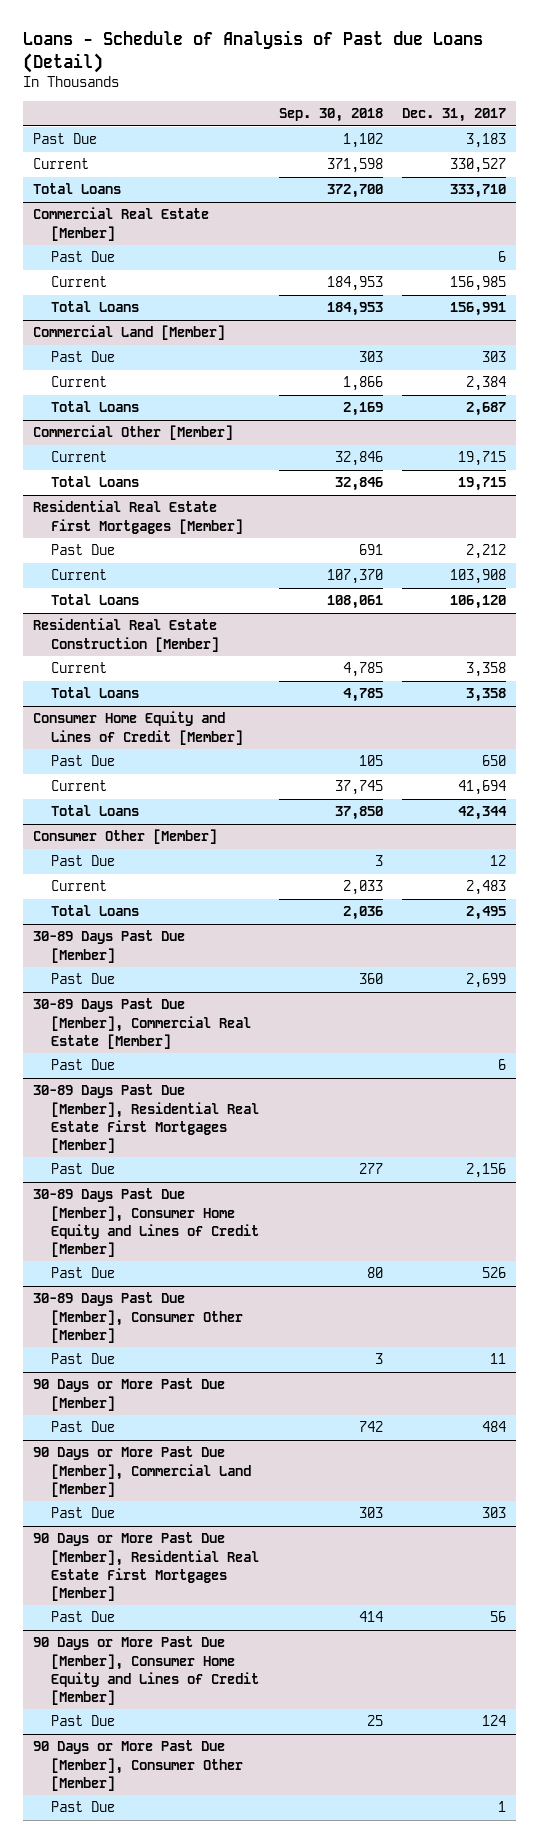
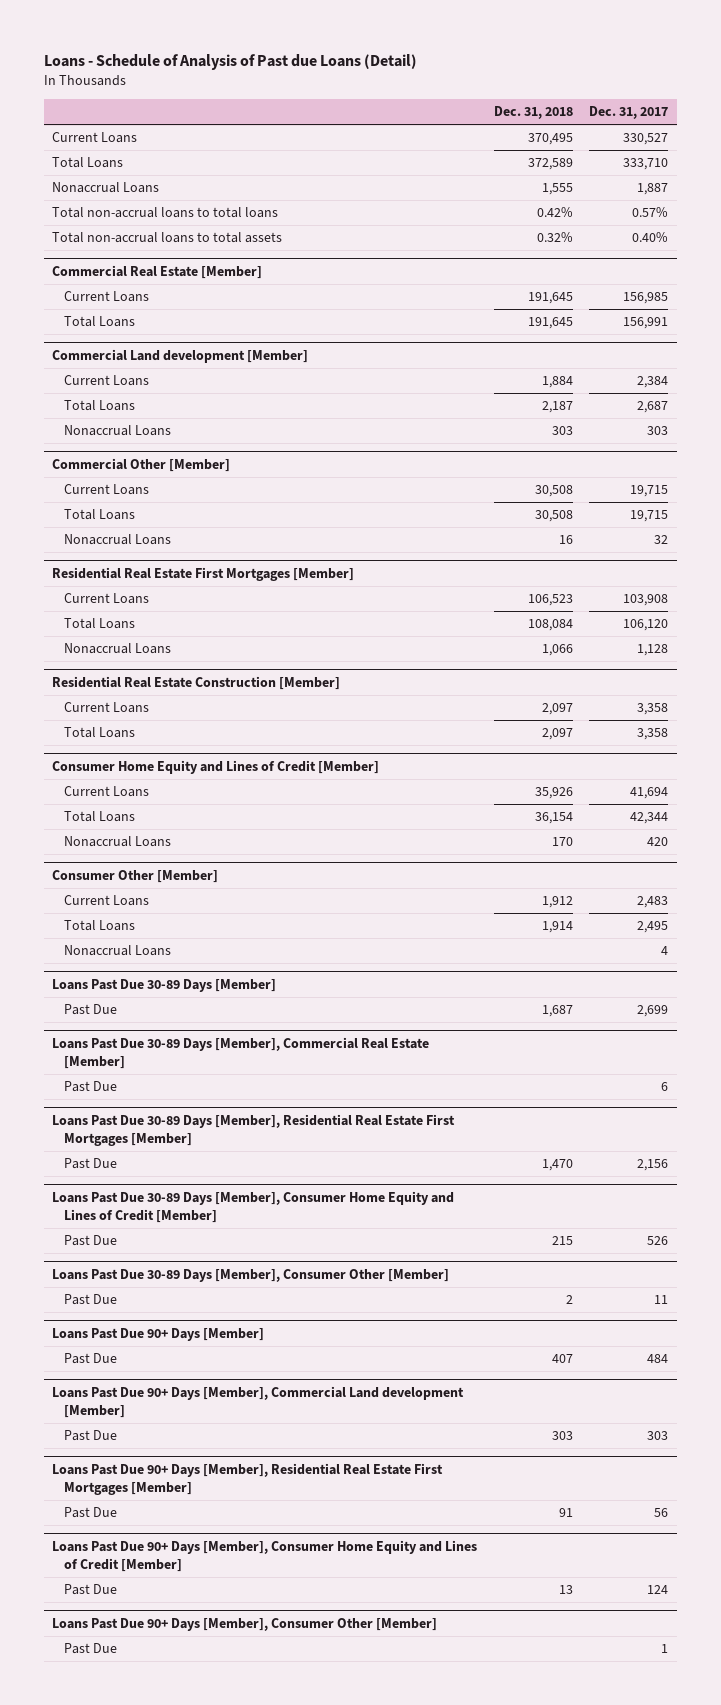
- | Sep. 30, 2018 | Dec. 31, 2017
+ | Dec. 31, 2018 | Dec. 31, 2017
- Past Due | 1,102 | 3,183
- Current | 371,598 | 330,527
+ Current Loans | 370,495 | 330,527
+ Nonaccrual Loans | 1,555 | 1,887
+ Total non-accrual loans to total loans | 0.42% | 0.57%
+ Total non-accrual loans to total assets | 0.32% | 0.40%
@ Commercial Real Estate [Member]
- Past Due | | 6
- Current | 184,953 | 156,985
+ Current Loans | 191,645 | 156,985
- Commercial Land [Member]
- Past Due | 303 | 303
- Current | 1,866 | 2,384
+ Commercial Land development [Member]
+ Current Loans | 1,884 | 2,384
+ Nonaccrual Loans | 303 | 303
@ Commercial Other [Member]
- Current | 32,846 | 19,715
+ Current Loans | 30,508 | 19,715
+ Nonaccrual Loans | 16 | 32
@ Residential Real Estate First Mortgages [Member]
- Past Due | 691 | 2,212
- Current | 107,370 | 103,908
+ Current Loans | 106,523 | 103,908
+ Nonaccrual Loans | 1,066 | 1,128
@ Residential Real Estate Construction [Member]
- Current | 4,785 | 3,358
+ Current Loans | 2,097 | 3,358
@ Consumer Home Equity and Lines of Credit [Member]
- Past Due | 105 | 650
- Current | 37,745 | 41,694
+ Current Loans | 35,926 | 41,694
+ Nonaccrual Loans | 170 | 420
@ Consumer Other [Member]
- Past Due | 3 | 12
- Current | 2,033 | 2,483
+ Current Loans | 1,912 | 2,483
- 30-89 Days Past Due [Member]
@ Consumer Other [Member]
+ Nonaccrual Loans | | 4
+ Loans Past Due 30-89 Days [Member]
- 30-89 Days Past Due [Member], Commercial Real Estate [Member]
+ Loans Past Due 30-89 Days [Member], Commercial Real Estate [Member]
- 30-89 Days Past Due [Member], Residential Real Estate First Mortgages [Member]
+ Loans Past Due 30-89 Days [Member], Residential Real Estate First Mortgages [Member]
- 30-89 Days Past Due [Member], Consumer Home Equity and Lines of Credit [Member]
+ Loans Past Due 30-89 Days [Member], Consumer Home Equity and Lines of Credit [Member]
- 30-89 Days Past Due [Member], Consumer Other [Member]
+ Loans Past Due 30-89 Days [Member], Consumer Other [Member]
- 90 Days or More Past Due [Member]
+ Loans Past Due 90+ Days [Member]
- 90 Days or More Past Due [Member], Commercial Land [Member]
+ Loans Past Due 90+ Days [Member], Commercial Land development [Member]
- 90 Days or More Past Due [Member], Residential Real Estate First Mortgages [Member]
+ Loans Past Due 90+ Days [Member], Residential Real Estate First Mortgages [Member]
- 90 Days or More Past Due [Member], Consumer Home Equity and Lines of Credit [Member]
+ Loans Past Due 90+ Days [Member], Consumer Home Equity and Lines of Credit [Member]
- 90 Days or More Past Due [Member], Consumer Other [Member]
+ Loans Past Due 90+ Days [Member], Consumer Other [Member]

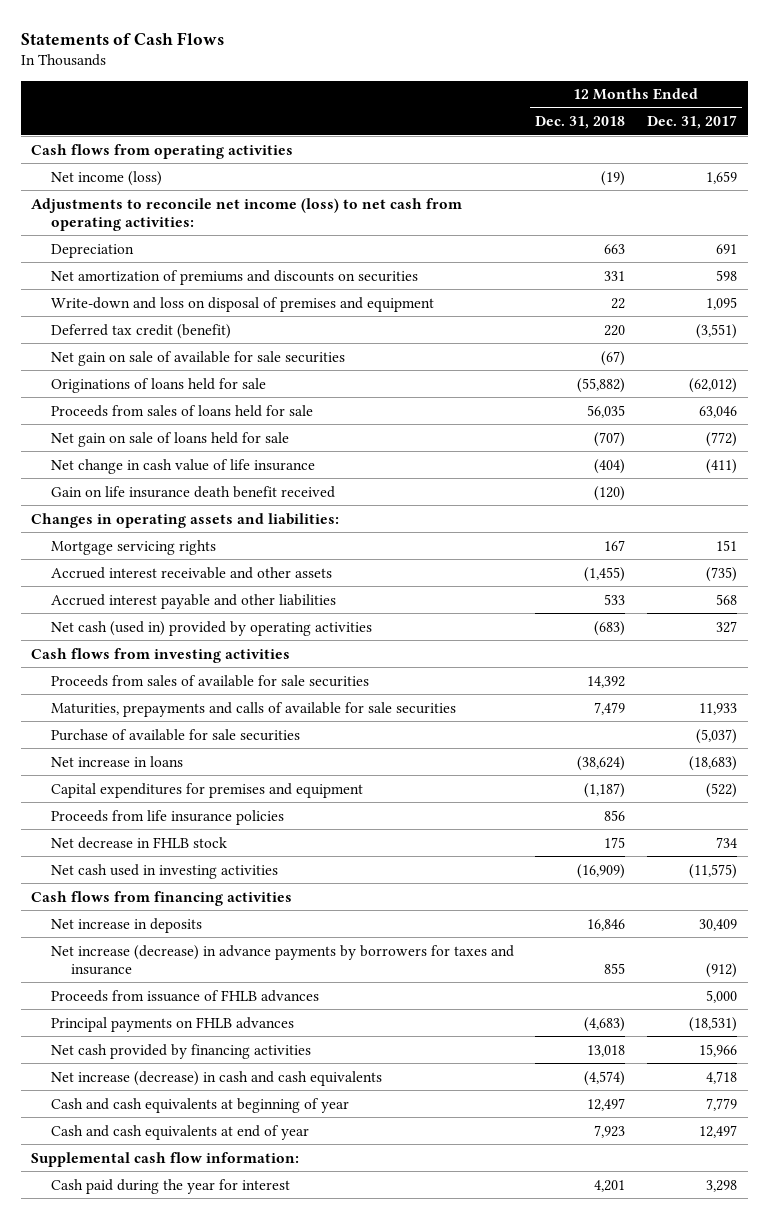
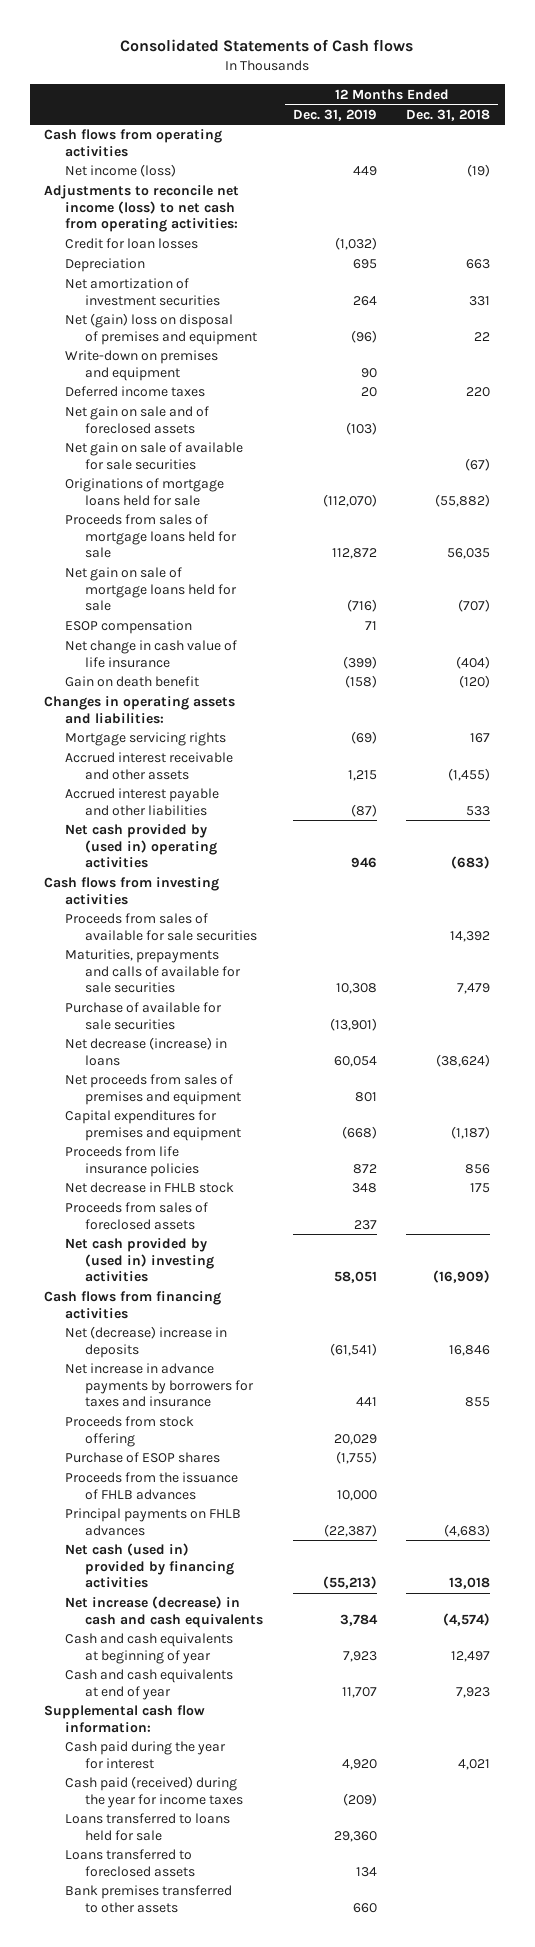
- Statements of Cash Flows
+ Consolidated Statements of Cash flows
- | 12 Months Ended Dec. 31, 2018 | 12 Months Ended Dec. 31, 2017
+ | 12 Months Ended Dec. 31, 2019 | 12 Months Ended Dec. 31, 2018
+ Credit for loan losses | (1,032) |
- Net amortization of premiums and discounts on securities | 331 | 598
- Write-down and loss on disposal of premises and equipment | 22 | 1,095
- Deferred tax credit (benefit) | 220 | (3,551)
+ Net amortization of investment securities | 264 | 331
+ Net (gain) loss on disposal of premises and equipment | (96) | 22
+ Write-down on premises and equipment | 90 |
+ Deferred income taxes | 20 | 220
+ Net gain on sale and of foreclosed assets | (103) |
- Originations of loans held for sale | (55,882) | (62,012)
- Proceeds from sales of loans held for sale | 56,035 | 63,046
- Net gain on sale of loans held for sale | (707) | (772)
+ Originations of mortgage loans held for sale | (112,070) | (55,882)
+ Proceeds from sales of mortgage loans held for sale | 112,872 | 56,035
+ Net gain on sale of mortgage loans held for sale | (716) | (707)
+ ESOP compensation | 71 |
- Gain on life insurance death benefit received | (120) |
+ Gain on death benefit | (158) | (120)
- Net cash (used in) provided by operating activities | (683) | 327
+ Net cash provided by (used in) operating activities | 946 | (683)
- Net increase in loans | (38,624) | (18,683)
+ Net decrease (increase) in loans | 60,054 | (38,624)
+ Net proceeds from sales of premises and equipment | 801 |
- Net cash used in investing activities | (16,909) | (11,575)
+ Proceeds from sales of foreclosed assets | 237 |
+ Net cash provided by (used in) investing activities | 58,051 | (16,909)
- Net increase in deposits | 16,846 | 30,409
- Net increase (decrease) in advance payments by borrowers for taxes and insurance | 855 | (912)
- Proceeds from issuance of FHLB advances | | 5,000
+ Net (decrease) increase in deposits | (61,541) | 16,846
+ Net increase in advance payments by borrowers for taxes and insurance | 441 | 855
+ Proceeds from stock offering | 20,029 |
+ Purchase of ESOP shares | (1,755) |
+ Proceeds from the issuance of FHLB advances | 10,000 |
- Net cash provided by financing activities | 13,018 | 15,966
+ Net cash (used in) provided by financing activities | (55,213) | 13,018
- Cash paid during the year for interest | 4,201 | 3,298
+ Cash paid during the year for interest | 4,920 | 4,021
+ Cash paid (received) during the year for income taxes | (209) |
+ Loans transferred to loans held for sale | 29,360 |
+ Loans transferred to foreclosed assets | 134 |
+ Bank premises transferred to other assets | 660 |

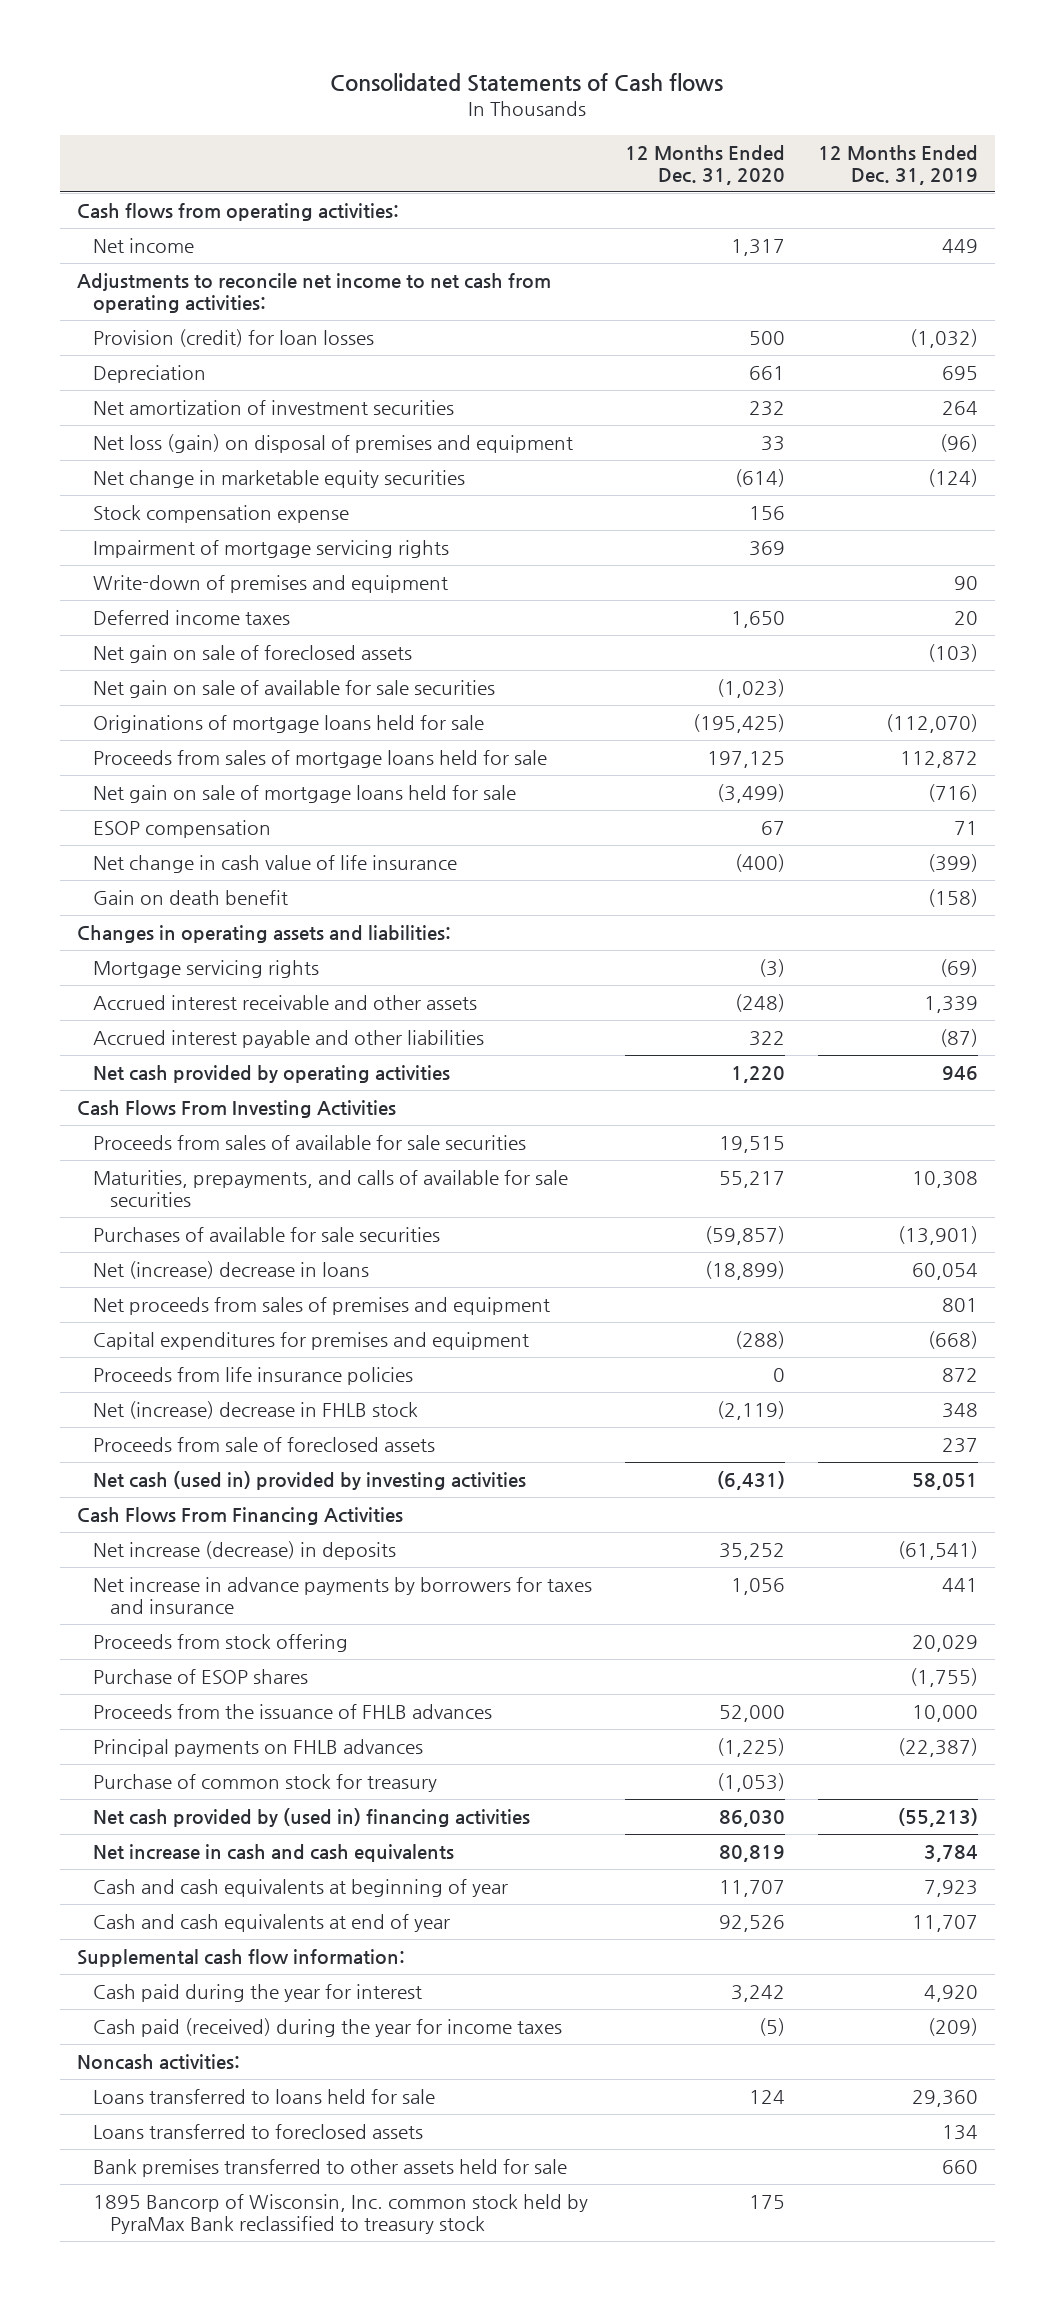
- | 12 Months Ended Dec. 31, 2019 | 12 Months Ended Dec. 31, 2018
+ | 12 Months Ended Dec. 31, 2020 | 12 Months Ended Dec. 31, 2019
- Cash flows from operating activities
- Net income (loss) | 449 | (19)
- Adjustments to reconcile net income (loss) to net cash from operating activities:
- Credit for loan losses | (1,032) |
+ Cash flows from operating activities:
+ Net income | 1,317 | 449
+ Adjustments to reconcile net income to net cash from operating activities:
+ Provision (credit) for loan losses | 500 | (1,032)
- Net (gain) loss on disposal of premises and equipment | (96) | 22
- Write-down on premises and equipment | 90 |
+ Net loss (gain) on disposal of premises and equipment | 33 | (96)
+ Net change in marketable equity securities | (614) | (124)
+ Stock compensation expense | 156 |
+ Impairment of mortgage servicing rights | 369 |
+ Write-down of premises and equipment | | 90
- Net gain on sale and of foreclosed assets | (103) |
+ Net gain on sale of foreclosed assets | | (103)
- Accrued interest receivable and other assets | 1,215 | (1,455)
+ Accrued interest receivable and other assets | (248) | 1,339
- Net cash provided by (used in) operating activities | 946 | (683)
- Cash flows from investing activities
+ Net cash provided by operating activities | 1,220 | 946
+ Cash Flows From Investing Activities
- Maturities, prepayments and calls of available for sale securities | 10,308 | 7,479
- Purchase of available for sale securities | (13,901) |
- Net decrease (increase) in loans | 60,054 | (38,624)
+ Maturities, prepayments, and calls of available for sale securities | 55,217 | 10,308
+ Purchases of available for sale securities | (59,857) | (13,901)
+ Net (increase) decrease in loans | (18,899) | 60,054
- Net decrease in FHLB stock | 348 | 175
- Proceeds from sales of foreclosed assets | 237 |
- Net cash provided by (used in) investing activities | 58,051 | (16,909)
- Cash flows from financing activities
- Net (decrease) increase in deposits | (61,541) | 16,846
+ Net (increase) decrease in FHLB stock | (2,119) | 348
+ Proceeds from sale of foreclosed assets | | 237
+ Net cash (used in) provided by investing activities | (6,431) | 58,051
+ Cash Flows From Financing Activities
+ Net increase (decrease) in deposits | 35,252 | (61,541)
- Net cash (used in) provided by financing activities | (55,213) | 13,018
- Net increase (decrease) in cash and cash equivalents | 3,784 | (4,574)
+ Purchase of common stock for treasury | (1,053) |
+ Net cash provided by (used in) financing activities | 86,030 | (55,213)
+ Net increase in cash and cash equivalents | 80,819 | 3,784
+ Noncash activities:
- Bank premises transferred to other assets | 660 |
+ Bank premises transferred to other assets held for sale | | 660
+ 1895 Bancorp of Wisconsin, Inc. common stock held by PyraMax Bank reclassified to treasury stock | 175 |

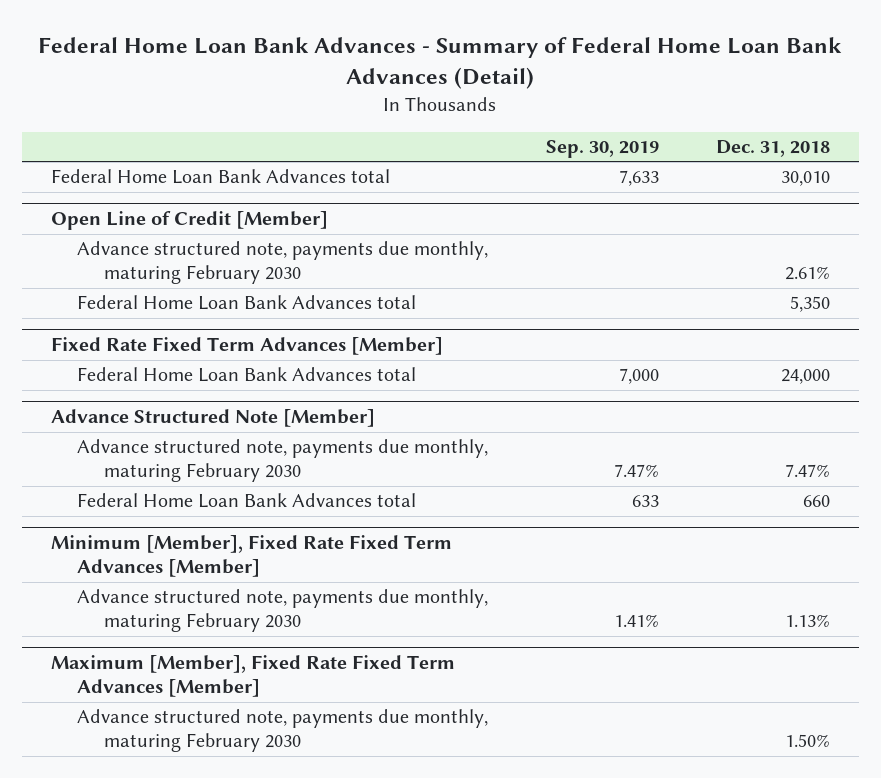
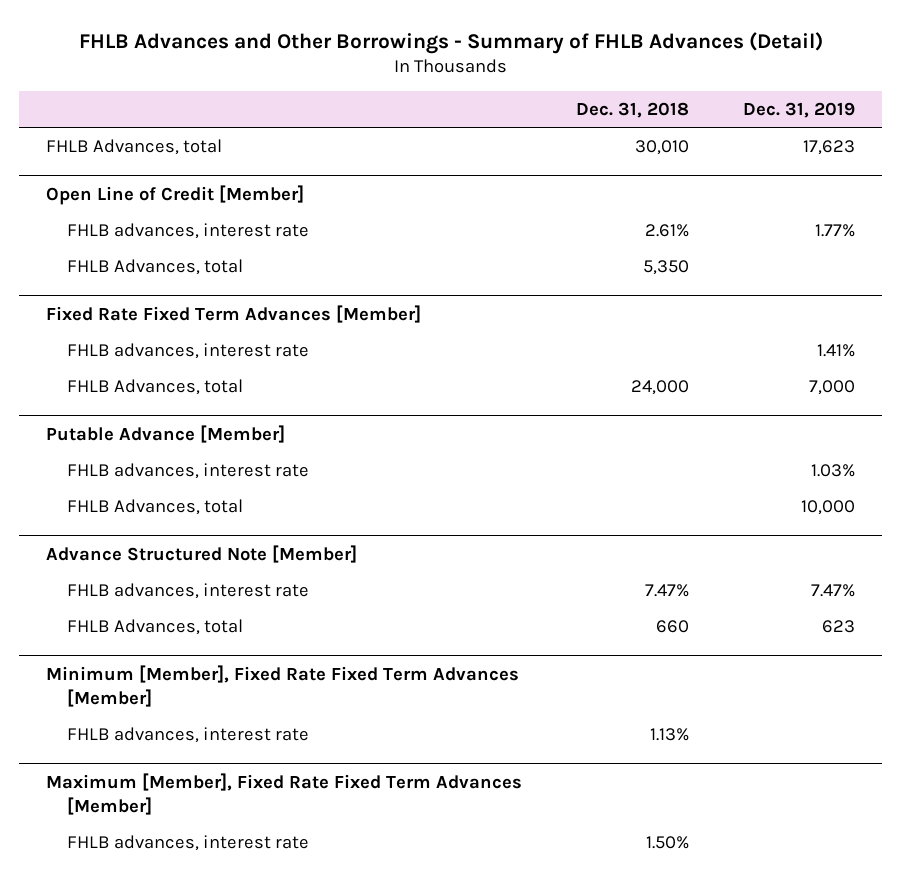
- Federal Home Loan Bank Advances - Summary of Federal Home Loan Bank Advances (Detail)
+ FHLB Advances and Other Borrowings - Summary of FHLB Advances (Detail)
- | Sep. 30, 2019 | Dec. 31, 2018
+ | Dec. 31, 2018 | Dec. 31, 2019
- Federal Home Loan Bank Advances total | 7,633 | 30,010
+ FHLB Advances, total | 30,010 | 17,623
@ Open Line of Credit [Member]
- Advance structured note, payments due monthly, maturing February 2030 | | 2.61%
- Federal Home Loan Bank Advances total | | 5,350
+ FHLB advances, interest rate | 2.61% | 1.77%
+ FHLB Advances, total | 5,350 |
@ Fixed Rate Fixed Term Advances [Member]
- Federal Home Loan Bank Advances total | 7,000 | 24,000
+ FHLB advances, interest rate | | 1.41%
+ FHLB Advances, total | 24,000 | 7,000
+ Putable Advance [Member]
+ FHLB advances, interest rate | | 1.03%
+ FHLB Advances, total | | 10,000
@ Advance Structured Note [Member]
- Advance structured note, payments due monthly, maturing February 2030 | 7.47% | 7.47%
- Federal Home Loan Bank Advances total | 633 | 660
+ FHLB advances, interest rate | 7.47% | 7.47%
+ FHLB Advances, total | 660 | 623
@ Minimum [Member], Fixed Rate Fixed Term Advances [Member]
- Advance structured note, payments due monthly, maturing February 2030 | 1.41% | 1.13%
+ FHLB advances, interest rate | 1.13% |
@ Maximum [Member], Fixed Rate Fixed Term Advances [Member]
- Advance structured note, payments due monthly, maturing February 2030 | | 1.50%
+ FHLB advances, interest rate | 1.50% |

